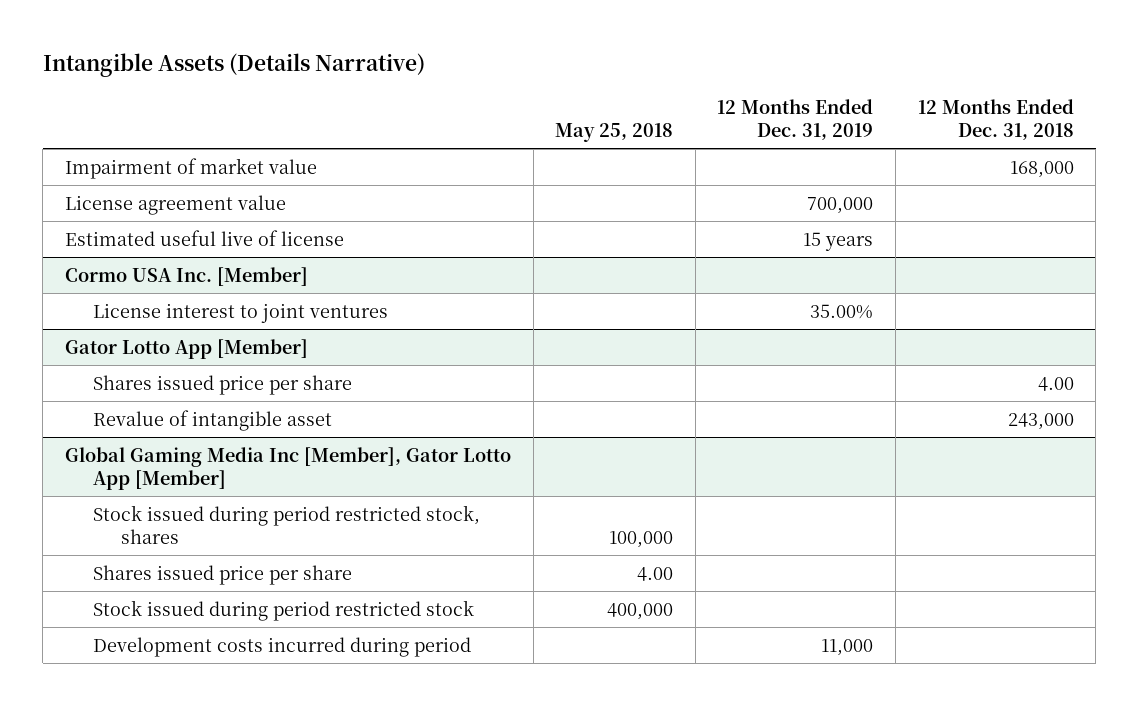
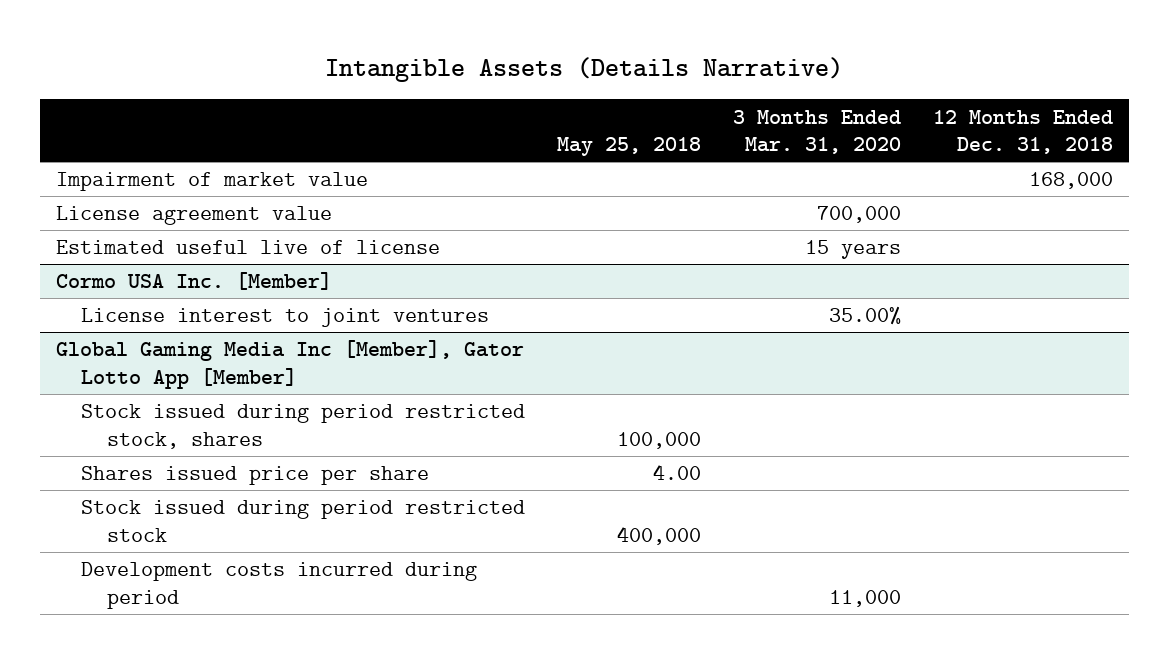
- | May 25, 2018 | 12 Months Ended Dec. 31, 2019 | 12 Months Ended Dec. 31, 2018
+ | May 25, 2018 | 3 Months Ended Mar. 31, 2020 | 12 Months Ended Dec. 31, 2018
- Gator Lotto App [Member]
- Shares issued price per share | | | 4.00
- Revalue of intangible asset | | | 243,000

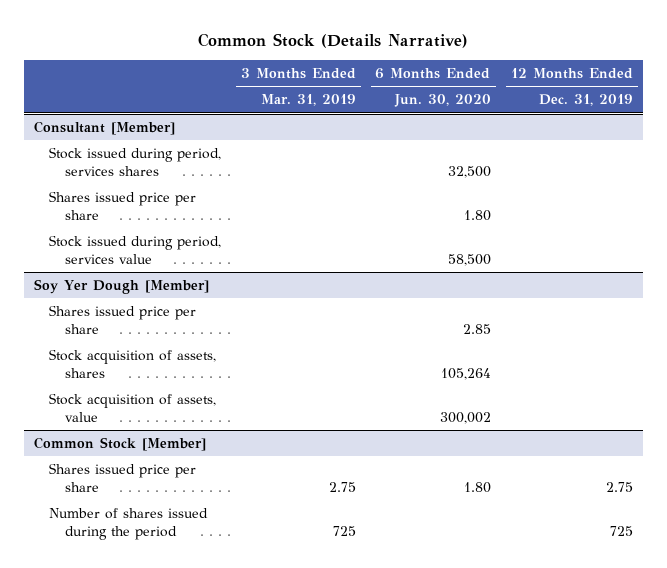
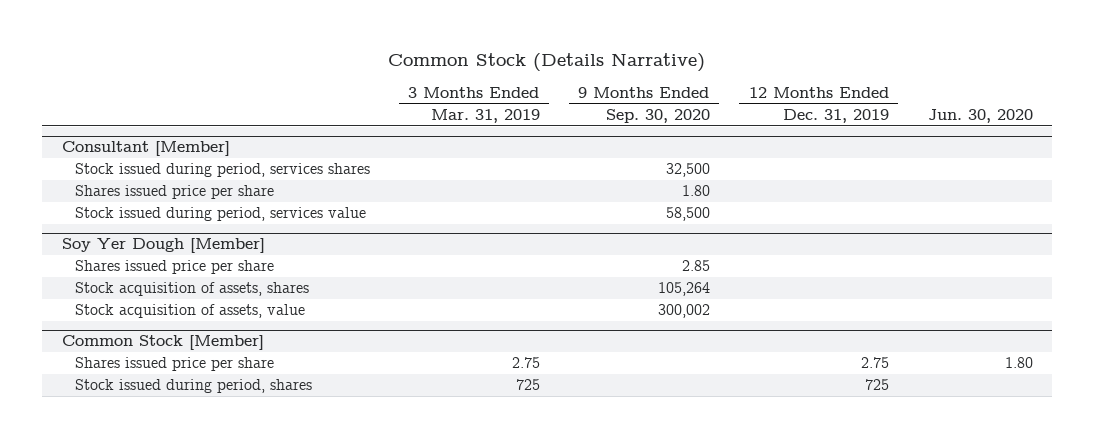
- | 3 Months Ended Mar. 31, 2019 | 6 Months Ended Jun. 30, 2020 | 12 Months Ended Dec. 31, 2019
+ | 3 Months Ended Mar. 31, 2019 | 9 Months Ended Sep. 30, 2020 | 12 Months Ended Dec. 31, 2019 | Jun. 30, 2020
@ Common Stock [Member]
- Number of shares issued during the period | 725 | | 725
+ Stock issued during period, shares | 725 | | 725 |

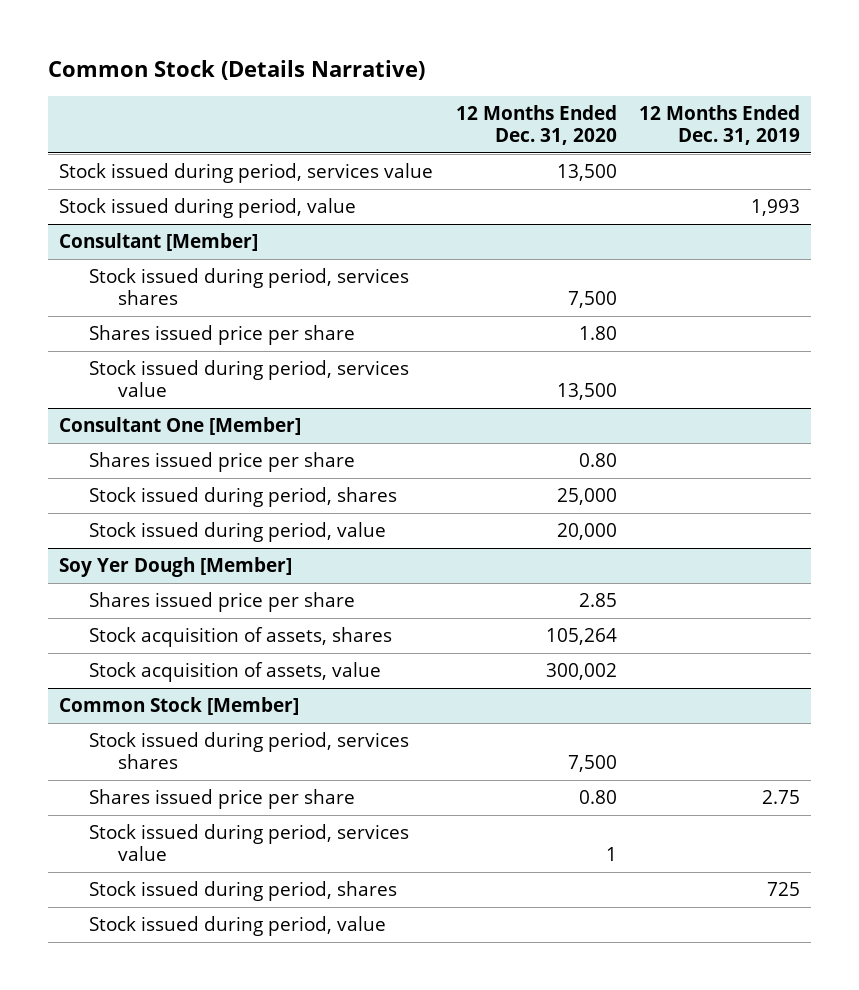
- | 3 Months Ended Mar. 31, 2019 | 9 Months Ended Sep. 30, 2020 | 12 Months Ended Dec. 31, 2019 | Jun. 30, 2020
+ | 12 Months Ended Dec. 31, 2020 | 12 Months Ended Dec. 31, 2019
+ Stock issued during period, services value | 13,500 |
+ Stock issued during period, value | | 1,993
+ Consultant One [Member]
+ Shares issued price per share | 0.80 |
+ Stock issued during period, shares | 25,000 |
+ Stock issued during period, value | 20,000 |
@ Common Stock [Member]
+ Stock issued during period, services shares | 7,500 |
+ Stock issued during period, services value | 1 |
+ Stock issued during period, value

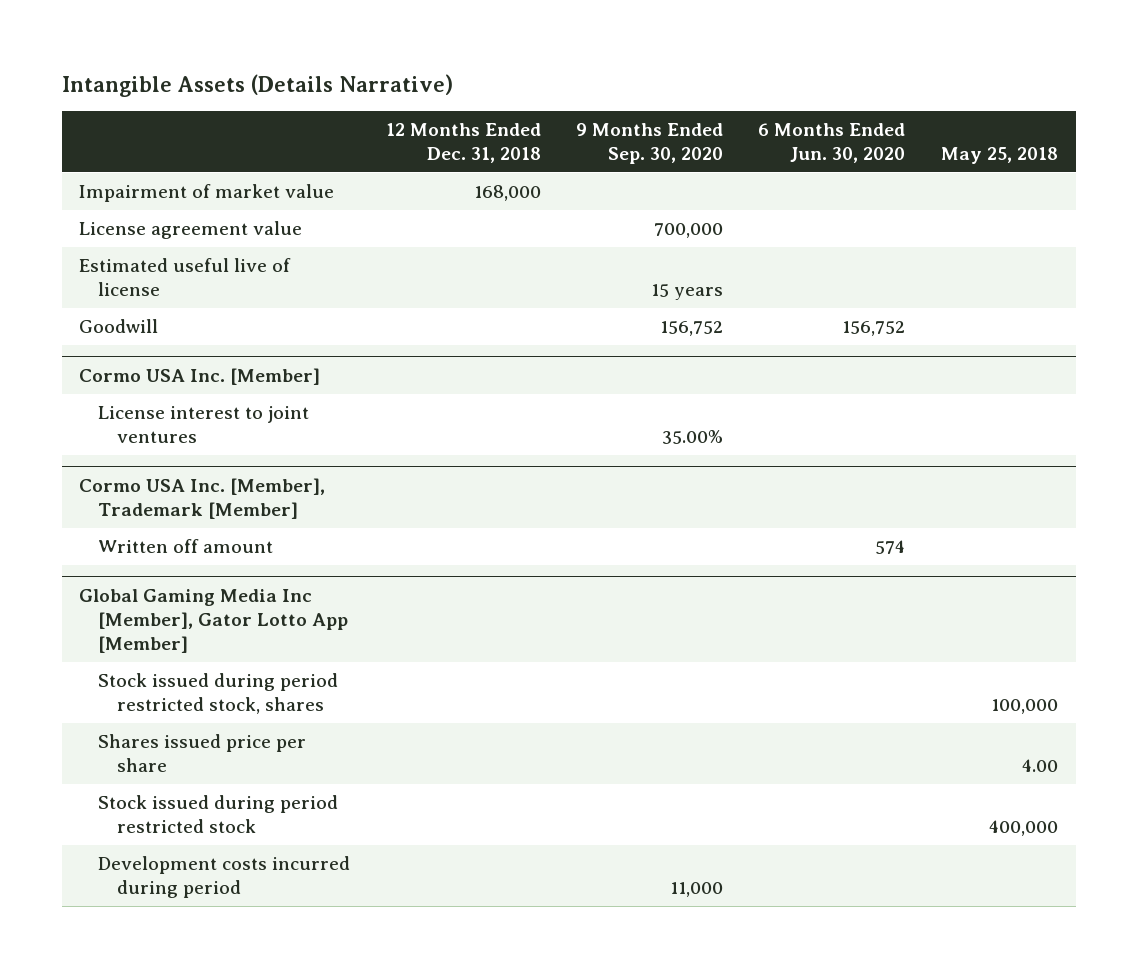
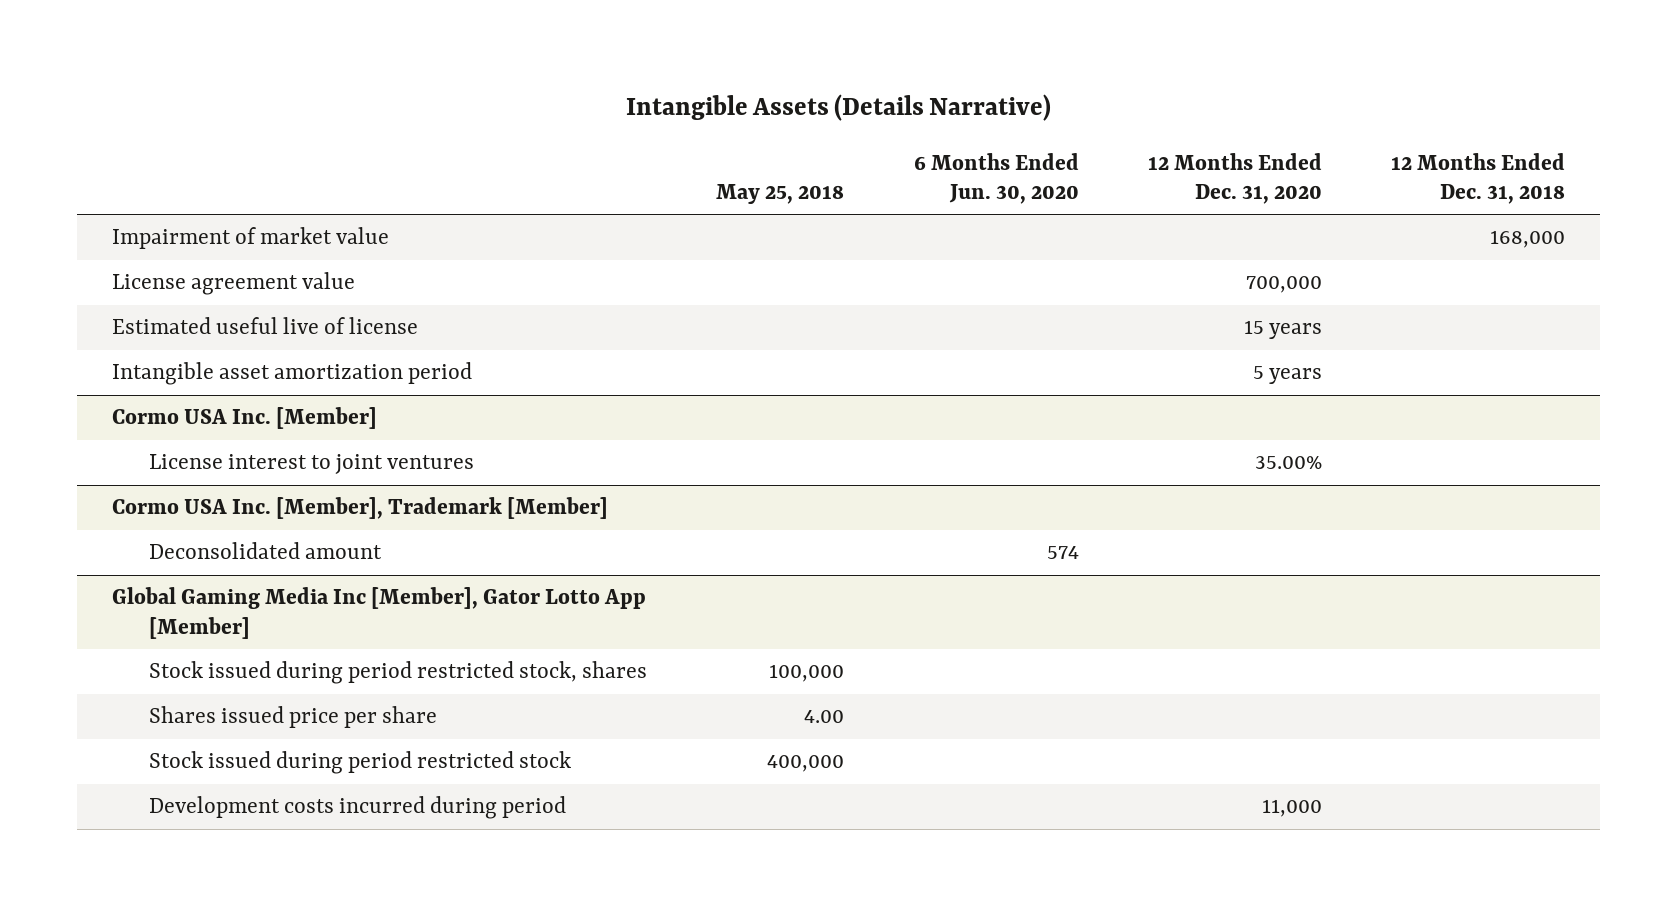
- | 12 Months Ended Dec. 31, 2018 | 9 Months Ended Sep. 30, 2020 | 6 Months Ended Jun. 30, 2020 | May 25, 2018
+ | May 25, 2018 | 6 Months Ended Jun. 30, 2020 | 12 Months Ended Dec. 31, 2020 | 12 Months Ended Dec. 31, 2018
- Goodwill | | 156,752 | 156,752 |
+ Intangible asset amortization period | | | 5 years |
@ Cormo USA Inc. [Member], Trademark [Member]
- Written off amount | | | 574 |
+ Deconsolidated amount | | 574 | |

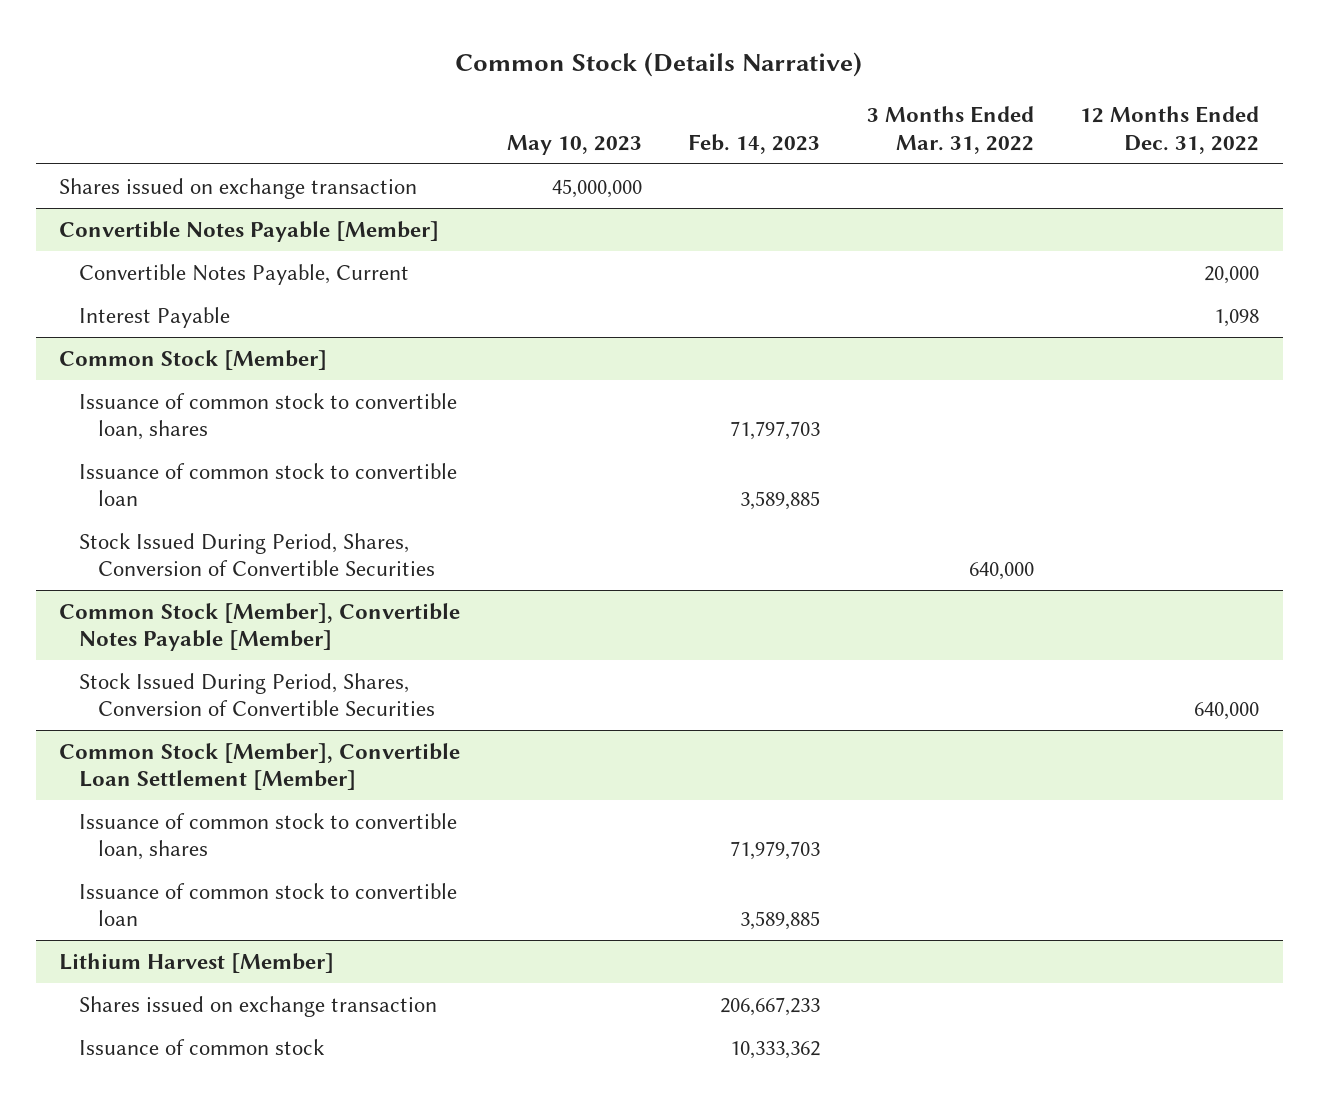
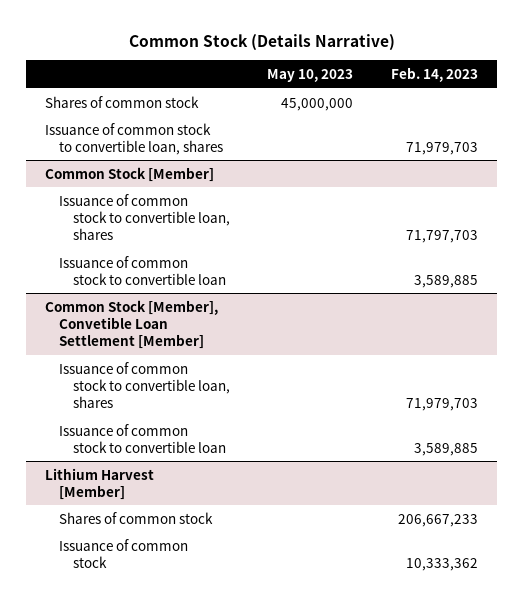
- | May 10, 2023 | Feb. 14, 2023 | 3 Months Ended Mar. 31, 2022 | 12 Months Ended Dec. 31, 2022
+ | May 10, 2023 | Feb. 14, 2023
- Shares issued on exchange transaction | 45,000,000 | | |
- Convertible Notes Payable [Member]
- Convertible Notes Payable, Current | | | | 20,000
- Interest Payable | | | | 1,098
+ Shares of common stock | 45,000,000 |
+ Issuance of common stock to convertible loan, shares | | 71,979,703
@ Common Stock [Member]
- Stock Issued During Period, Shares, Conversion of Convertible Securities | | | 640,000 |
- Common Stock [Member], Convertible Notes Payable [Member]
- Stock Issued During Period, Shares, Conversion of Convertible Securities | | | | 640,000
- Common Stock [Member], Convertible Loan Settlement [Member]
+ Common Stock [Member], Convetible Loan Settlement [Member]
@ Lithium Harvest [Member]
- Shares issued on exchange transaction | | 206,667,233 | |
+ Shares of common stock | | 206,667,233

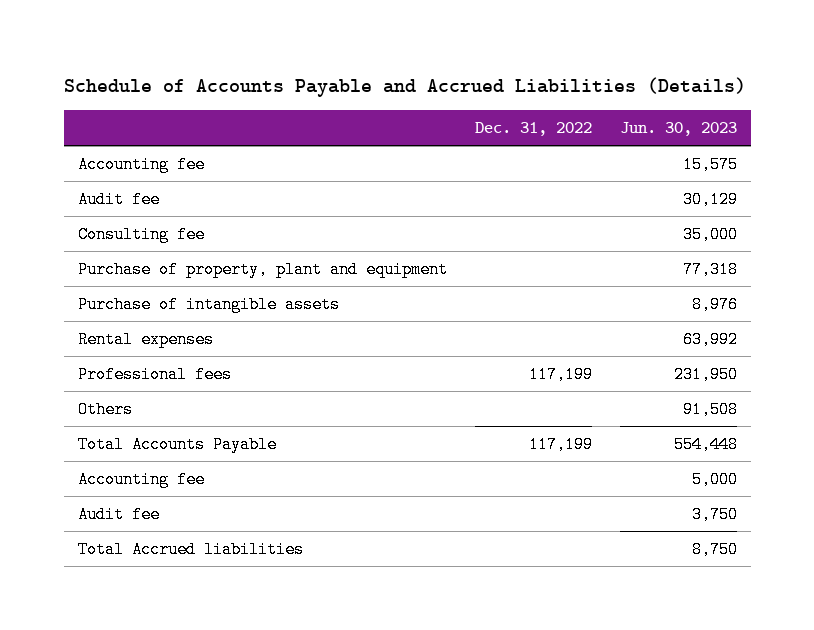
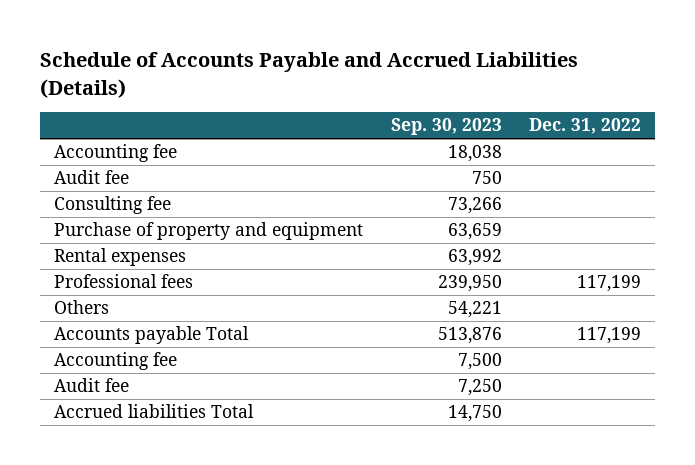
- | Dec. 31, 2022 | Jun. 30, 2023
+ | Sep. 30, 2023 | Dec. 31, 2022
- Purchase of property, plant and equipment | | 77,318
- Purchase of intangible assets | | 8,976
+ Purchase of property and equipment | 63,659 |
- Total Accounts Payable | 117,199 | 554,448
+ Accounts payable Total | 513,876 | 117,199
- Total Accrued liabilities | | 8,750
+ Accrued liabilities Total | 14,750 |

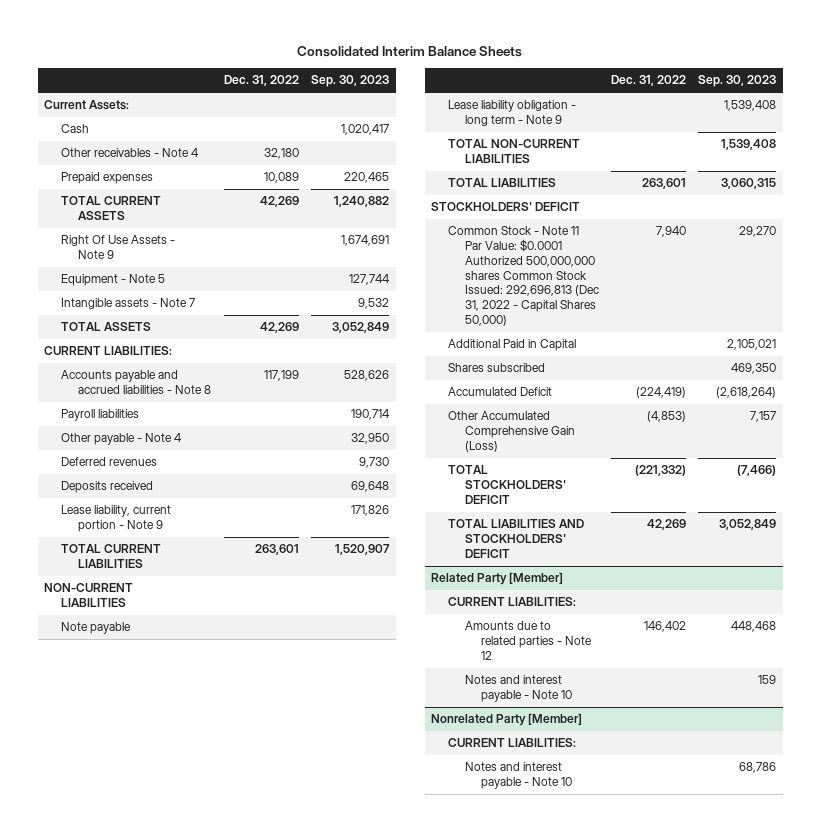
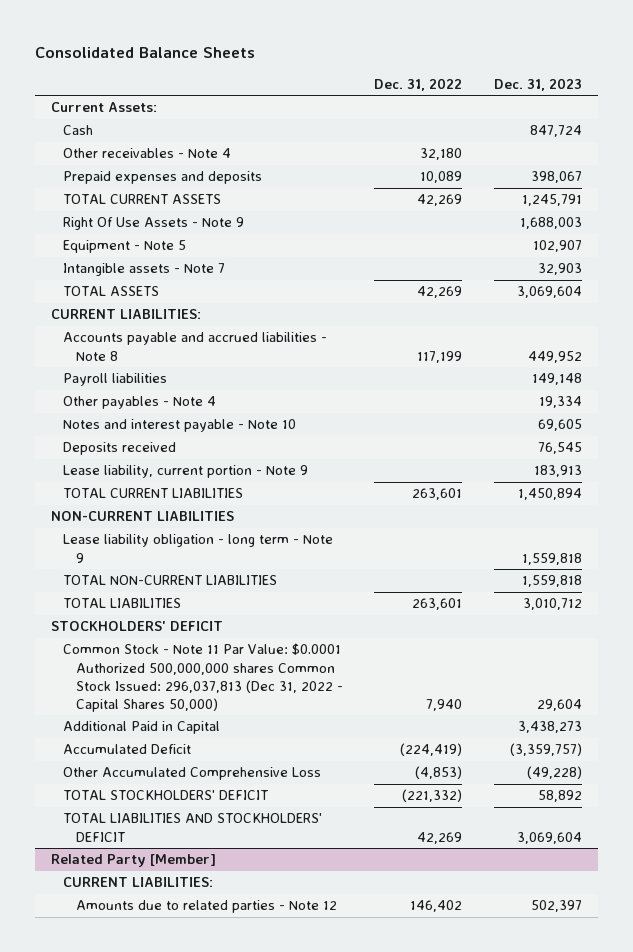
- Consolidated Interim Balance Sheets
+ Consolidated Balance Sheets
- | Dec. 31, 2022 | Sep. 30, 2023
+ | Dec. 31, 2022 | Dec. 31, 2023
- Prepaid expenses | 10,089 | 220,465
+ Prepaid expenses and deposits | 10,089 | 398,067
- Other payable - Note 4 | | 32,950
- Deferred revenues | | 9,730
+ Other payables - Note 4 | | 19,334
+ Notes and interest payable - Note 10 | | 69,605
- Note payable
- Common Stock - Note 11 Par Value: $0.0001 Authorized 500,000,000 shares Common Stock Issued: 292,696,813 (Dec 31, 2022 - Capital Shares 50,000) | 7,940 | 29,270
+ Common Stock - Note 11 Par Value: $0.0001 Authorized 500,000,000 shares Common Stock Issued: 296,037,813 (Dec 31, 2022 - Capital Shares 50,000) | 7,940 | 29,604
- Shares subscribed | | 469,350
- Other Accumulated Comprehensive Gain (Loss) | (4,853) | 7,157
+ Other Accumulated Comprehensive Loss | (4,853) | (49,228)
@ Related Party [Member]
- Notes and interest payable - Note 10 | | 159
- Nonrelated Party [Member]
- CURRENT LIABILITIES:
- Notes and interest payable - Note 10 | | 68,786

